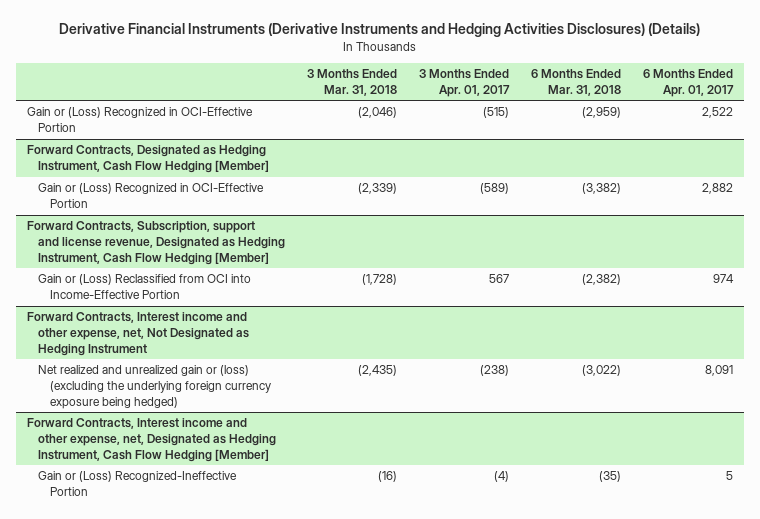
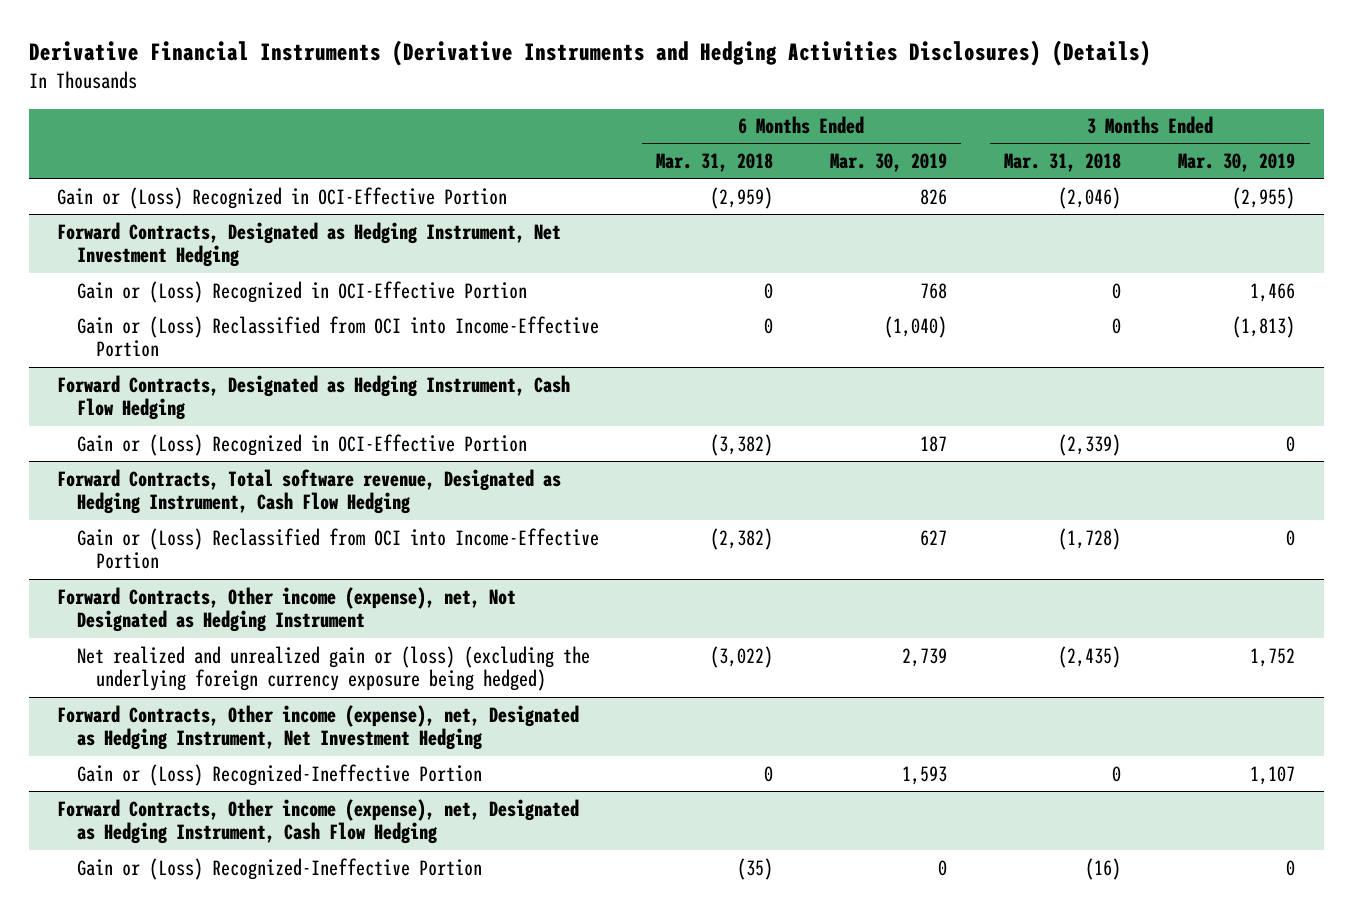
- | 3 Months Ended Mar. 31, 2018 | 3 Months Ended Apr. 01, 2017 | 6 Months Ended Mar. 31, 2018 | 6 Months Ended Apr. 01, 2017
+ | 6 Months Ended Mar. 31, 2018 | 6 Months Ended Mar. 30, 2019 | 3 Months Ended Mar. 31, 2018 | 3 Months Ended Mar. 30, 2019
- Forward Contracts, Designated as Hedging Instrument, Cash Flow Hedging [Member]
+ Forward Contracts, Designated as Hedging Instrument, Net Investment Hedging
+ Gain or (Loss) Recognized in OCI-Effective Portion | 0 | 768 | 0 | 1,466
+ Gain or (Loss) Reclassified from OCI into Income-Effective Portion | 0 | (1,040) | 0 | (1,813)
+ Forward Contracts, Designated as Hedging Instrument, Cash Flow Hedging
- Forward Contracts, Subscription, support and license revenue, Designated as Hedging Instrument, Cash Flow Hedging [Member]
+ Forward Contracts, Total software revenue, Designated as Hedging Instrument, Cash Flow Hedging
- Forward Contracts, Interest income and other expense, net, Not Designated as Hedging Instrument
+ Forward Contracts, Other income (expense), net, Not Designated as Hedging Instrument
- Forward Contracts, Interest income and other expense, net, Designated as Hedging Instrument, Cash Flow Hedging [Member]
+ Forward Contracts, Other income (expense), net, Designated as Hedging Instrument, Net Investment Hedging
+ Gain or (Loss) Recognized-Ineffective Portion | 0 | 1,593 | 0 | 1,107
+ Forward Contracts, Other income (expense), net, Designated as Hedging Instrument, Cash Flow Hedging

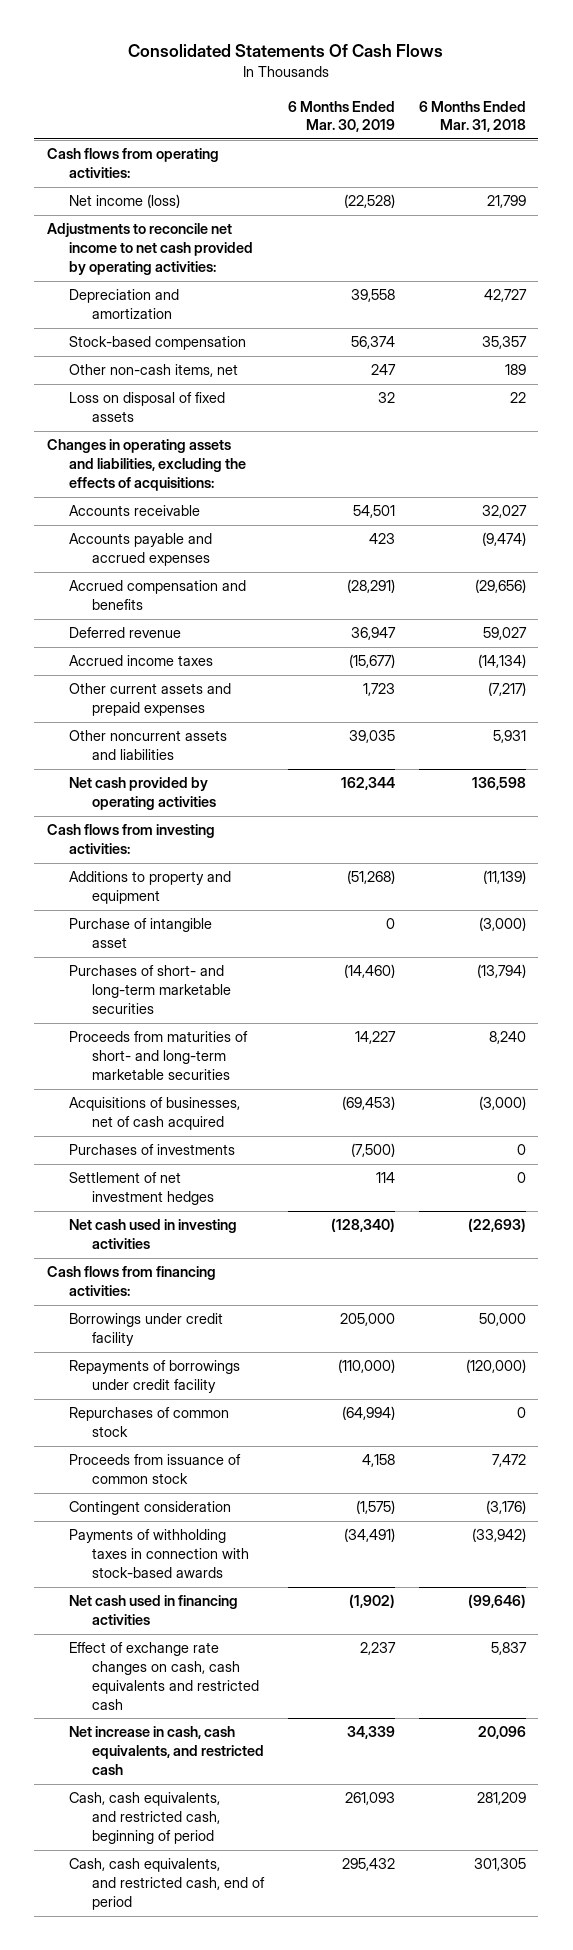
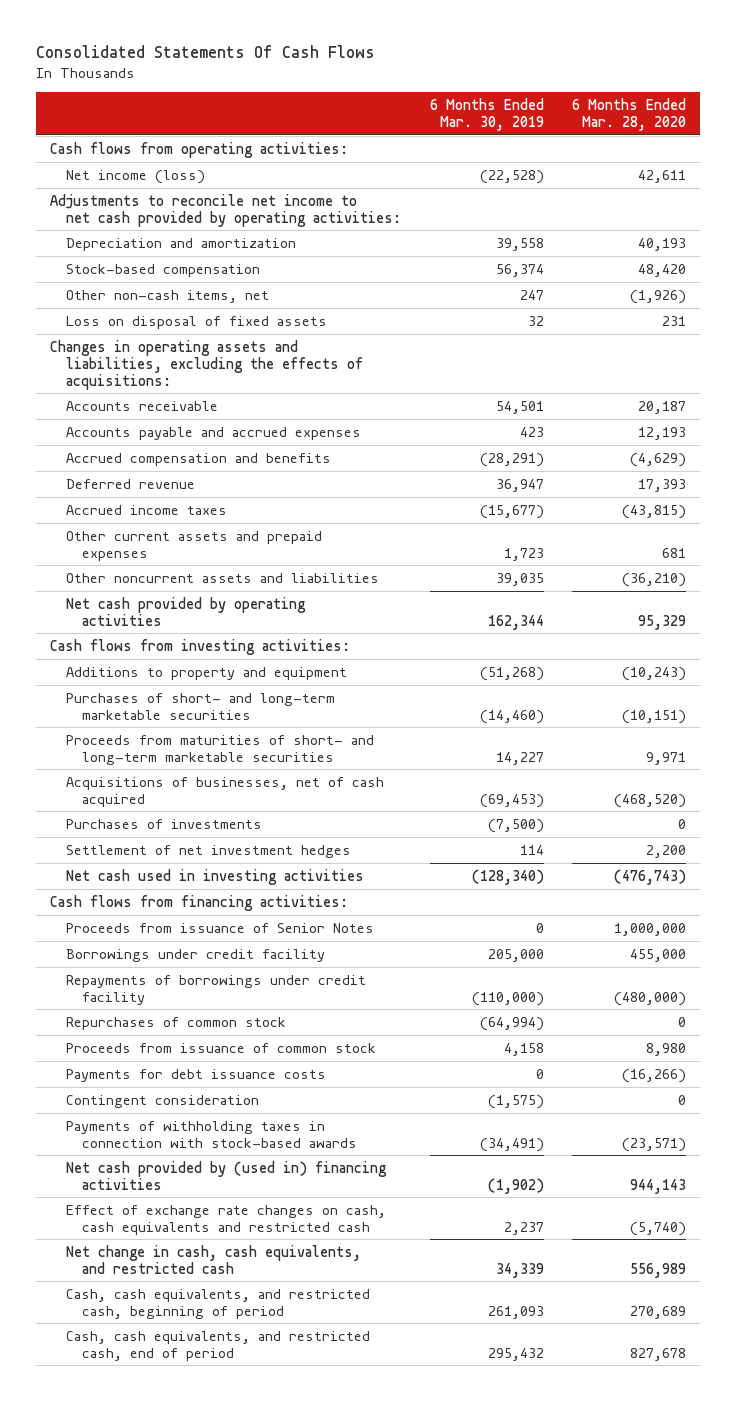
- | 6 Months Ended Mar. 30, 2019 | 6 Months Ended Mar. 31, 2018
+ | 6 Months Ended Mar. 30, 2019 | 6 Months Ended Mar. 28, 2020
- Purchase of intangible asset | 0 | (3,000)
+ Proceeds from issuance of Senior Notes | 0 | 1,000,000
+ Payments for debt issuance costs | 0 | (16,266)
- Net cash used in financing activities | (1,902) | (99,646)
+ Net cash provided by (used in) financing activities | (1,902) | 944,143
- Net increase in cash, cash equivalents, and restricted cash | 34,339 | 20,096
+ Net change in cash, cash equivalents, and restricted cash | 34,339 | 556,989

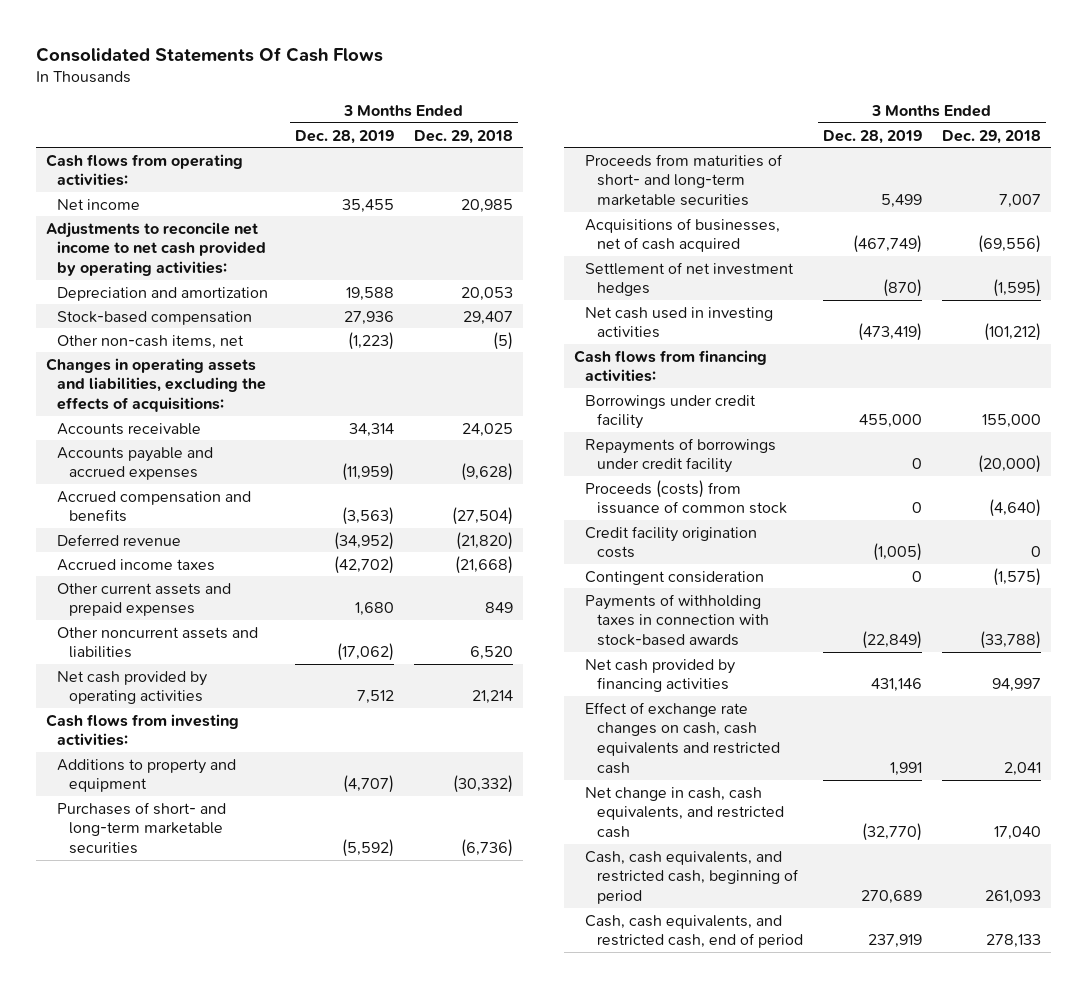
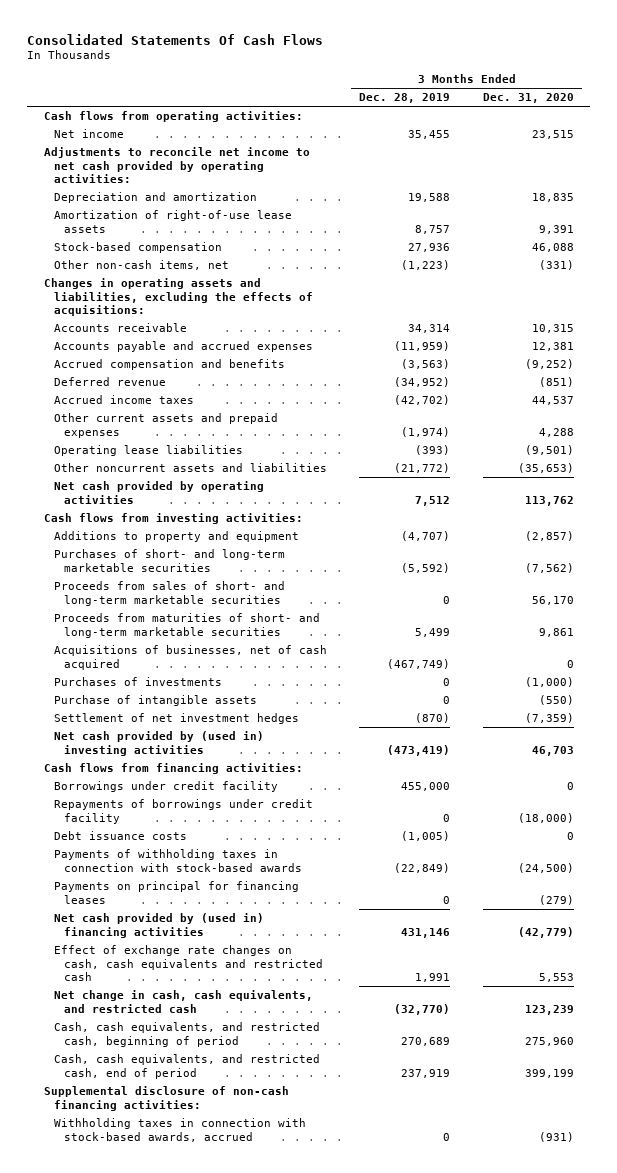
- | 3 Months Ended Dec. 28, 2019 | 3 Months Ended Dec. 29, 2018
+ | 3 Months Ended Dec. 28, 2019 | 3 Months Ended Dec. 31, 2020
+ Amortization of right-of-use lease assets | 8,757 | 9,391
- Other current assets and prepaid expenses | 1,680 | 849
- Other noncurrent assets and liabilities | (17,062) | 6,520
+ Other current assets and prepaid expenses | (1,974) | 4,288
+ Operating lease liabilities | (393) | (9,501)
+ Other noncurrent assets and liabilities | (21,772) | (35,653)
+ Proceeds from sales of short- and long-term marketable securities | 0 | 56,170
+ Purchases of investments | 0 | (1,000)
+ Purchase of intangible assets | 0 | (550)
- Net cash used in investing activities | (473,419) | (101,212)
+ Net cash provided by (used in) investing activities | (473,419) | 46,703
- Proceeds (costs) from issuance of common stock | 0 | (4,640)
- Credit facility origination costs | (1,005) | 0
- Contingent consideration | 0 | (1,575)
+ Debt issuance costs | (1,005) | 0
- Net cash provided by financing activities | 431,146 | 94,997
+ Payments on principal for financing leases | 0 | (279)
+ Net cash provided by (used in) financing activities | 431,146 | (42,779)
+ Supplemental disclosure of non-cash financing activities:
+ Withholding taxes in connection with stock-based awards, accrued | 0 | (931)

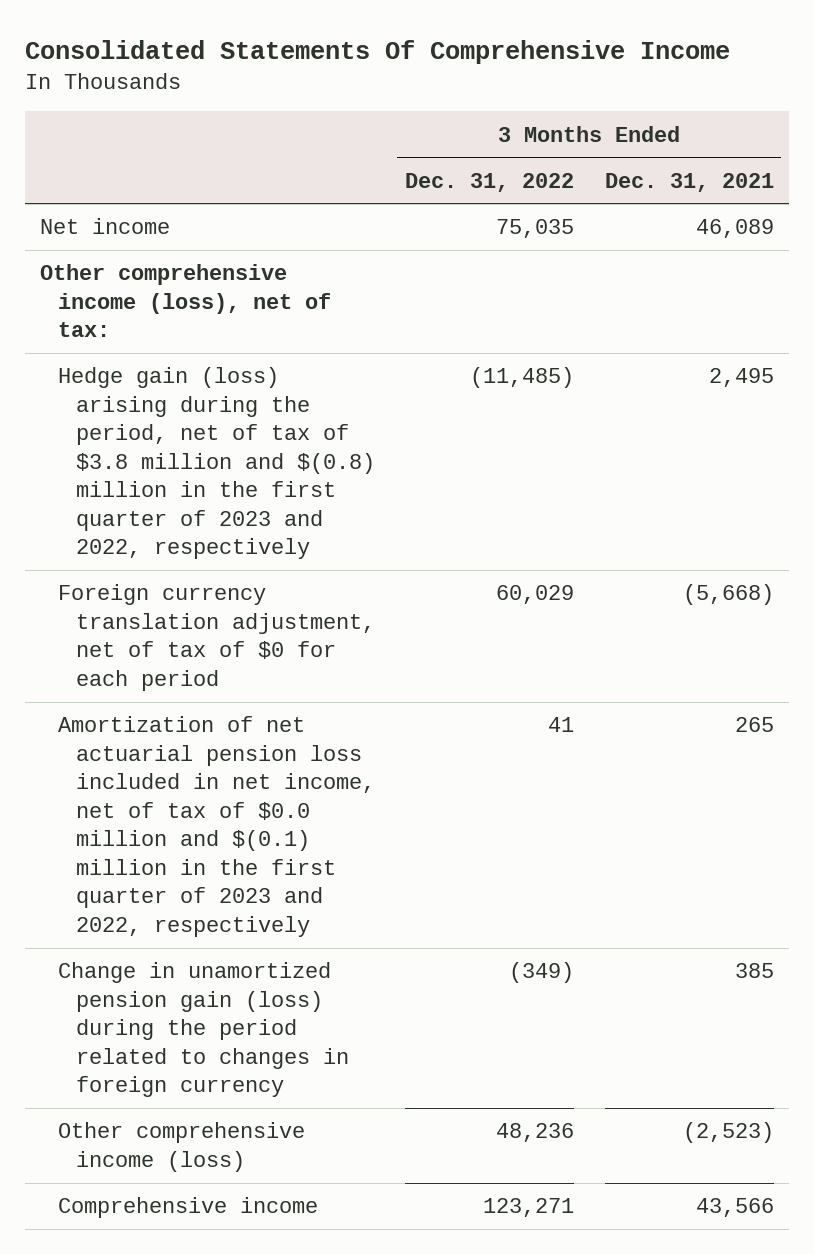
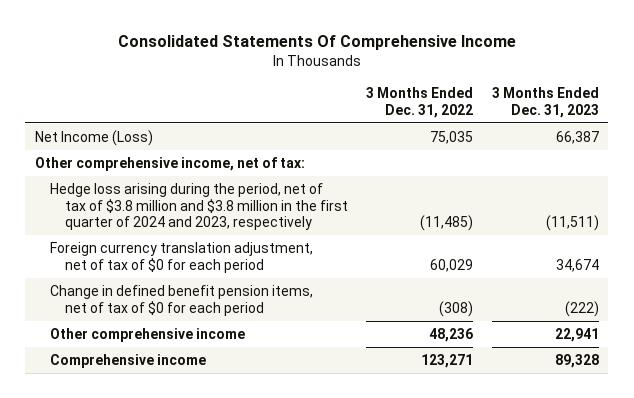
- | 3 Months Ended Dec. 31, 2022 | 3 Months Ended Dec. 31, 2021
+ | 3 Months Ended Dec. 31, 2022 | 3 Months Ended Dec. 31, 2023
- Net income | 75,035 | 46,089
- Other comprehensive income (loss), net of tax:
- Hedge gain (loss) arising during the period, net of tax of $3.8 million and $(0.8) million in the first quarter of 2023 and 2022, respectively | (11,485) | 2,495
+ Net Income (Loss) | 75,035 | 66,387
+ Other comprehensive income, net of tax:
+ Hedge loss arising during the period, net of tax of $3.8 million and $3.8 million in the first quarter of 2024 and 2023, respectively | (11,485) | (11,511)
- Amortization of net actuarial pension loss included in net income, net of tax of $0.0 million and $(0.1) million in the first quarter of 2023 and 2022, respectively | 41 | 265
- Change in unamortized pension gain (loss) during the period related to changes in foreign currency | (349) | 385
- Other comprehensive income (loss) | 48,236 | (2,523)
+ Change in defined benefit pension items, net of tax of $0 for each period | (308) | (222)
+ Other comprehensive income | 48,236 | 22,941

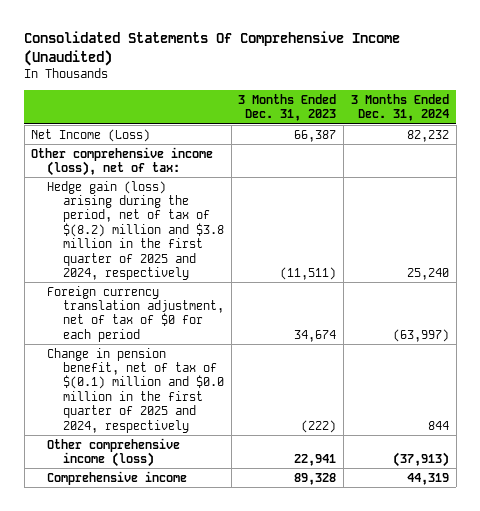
- Consolidated Statements Of Comprehensive Income
+ Consolidated Statements Of Comprehensive Income (Unaudited)
- | 3 Months Ended Dec. 31, 2022 | 3 Months Ended Dec. 31, 2023
+ | 3 Months Ended Dec. 31, 2023 | 3 Months Ended Dec. 31, 2024
- Other comprehensive income, net of tax:
- Hedge loss arising during the period, net of tax of $3.8 million and $3.8 million in the first quarter of 2024 and 2023, respectively | (11,485) | (11,511)
+ Other comprehensive income (loss), net of tax:
+ Hedge gain (loss) arising during the period, net of tax of $(8.2) million and $3.8 million in the first quarter of 2025 and 2024, respectively | (11,511) | 25,240
- Change in defined benefit pension items, net of tax of $0 for each period | (308) | (222)
- Other comprehensive income | 48,236 | 22,941
+ Change in pension benefit, net of tax of $(0.1) million and $0.0 million in the first quarter of 2025 and 2024, respectively | (222) | 844
+ Other comprehensive income (loss) | 22,941 | (37,913)

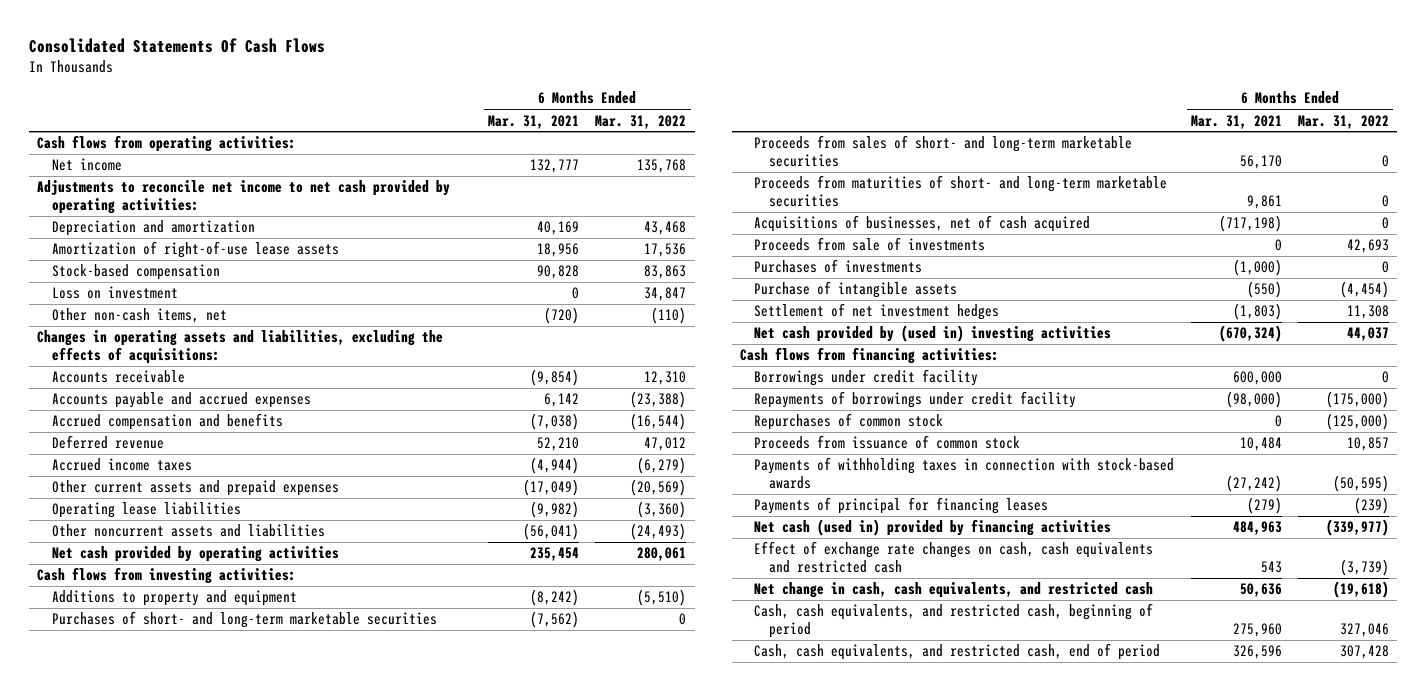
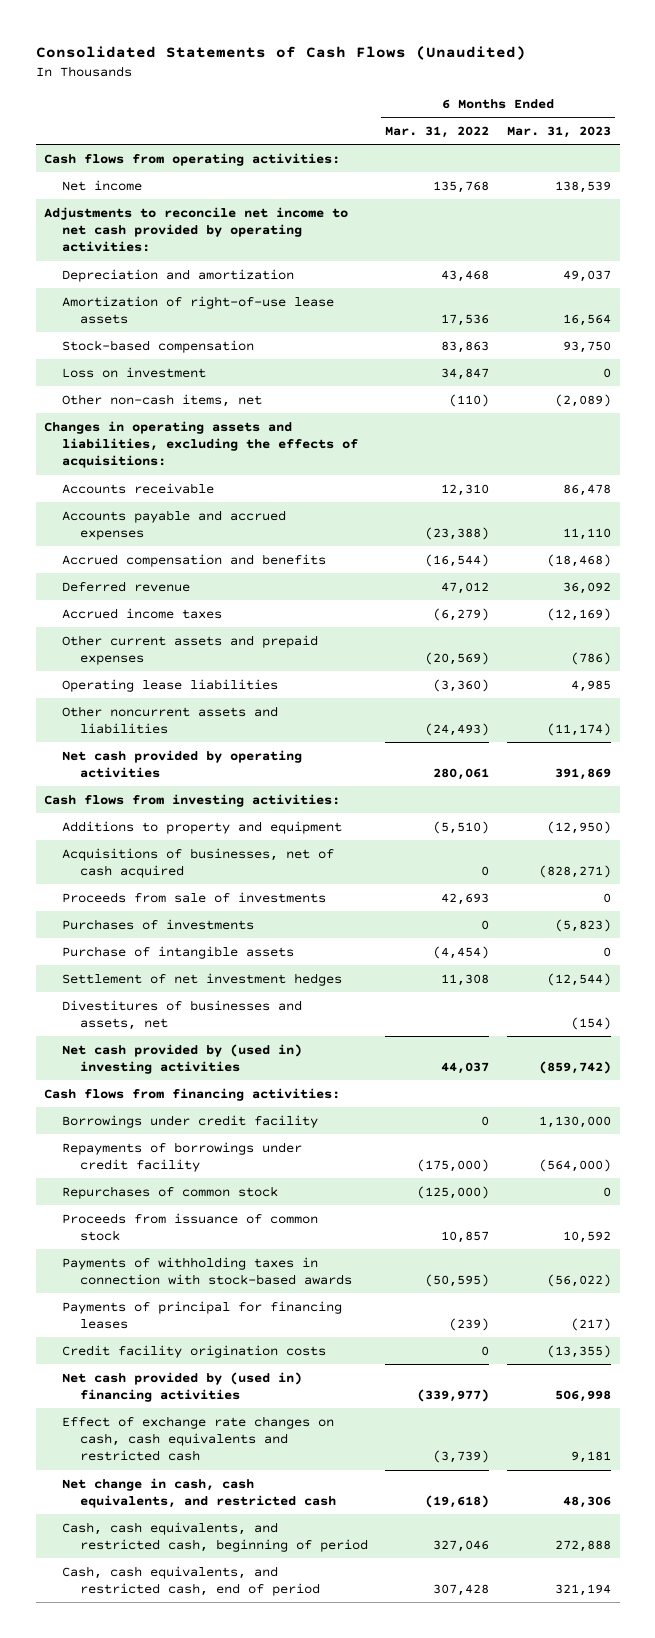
- Consolidated Statements Of Cash Flows
+ Consolidated Statements of Cash Flows (Unaudited)
- | 6 Months Ended Mar. 31, 2021 | 6 Months Ended Mar. 31, 2022
+ | 6 Months Ended Mar. 31, 2022 | 6 Months Ended Mar. 31, 2023
- Purchases of short- and long-term marketable securities | (7,562) | 0
- Proceeds from sales of short- and long-term marketable securities | 56,170 | 0
- Proceeds from maturities of short- and long-term marketable securities | 9,861 | 0
+ Divestitures of businesses and assets, net | | (154)
- Net cash (used in) provided by financing activities | 484,963 | (339,977)
+ Credit facility origination costs | 0 | (13,355)
+ Net cash provided by (used in) financing activities | (339,977) | 506,998

